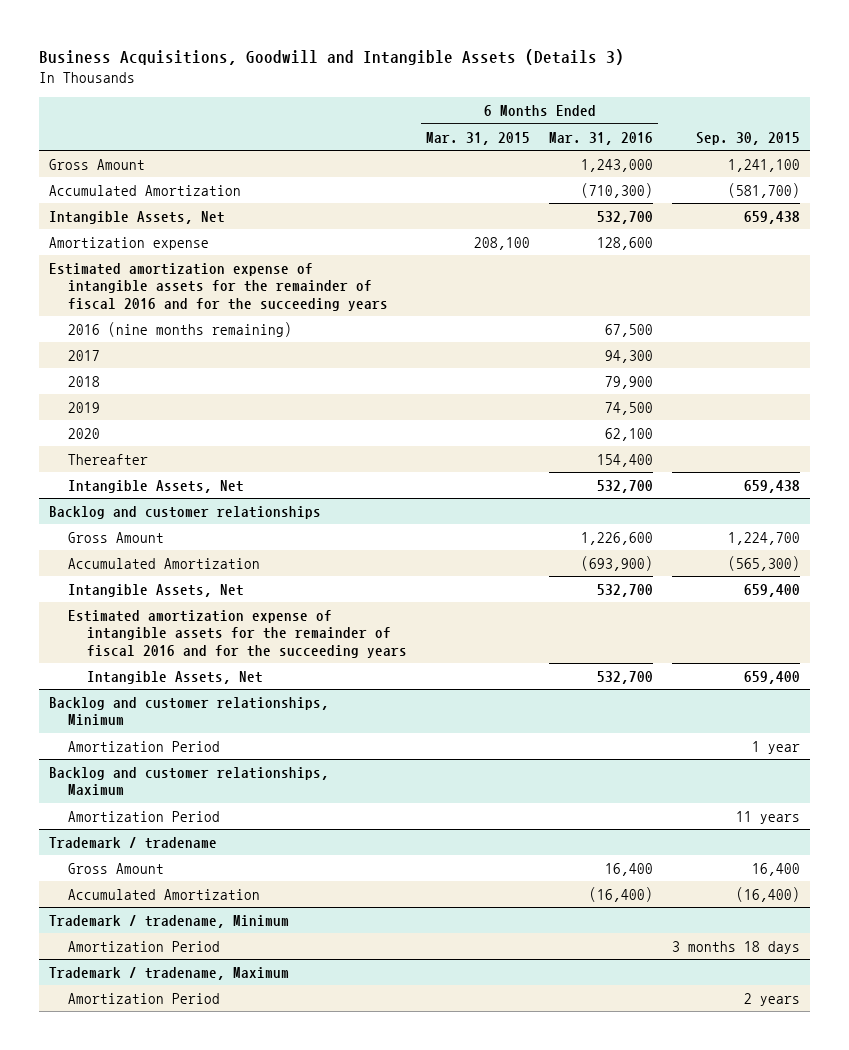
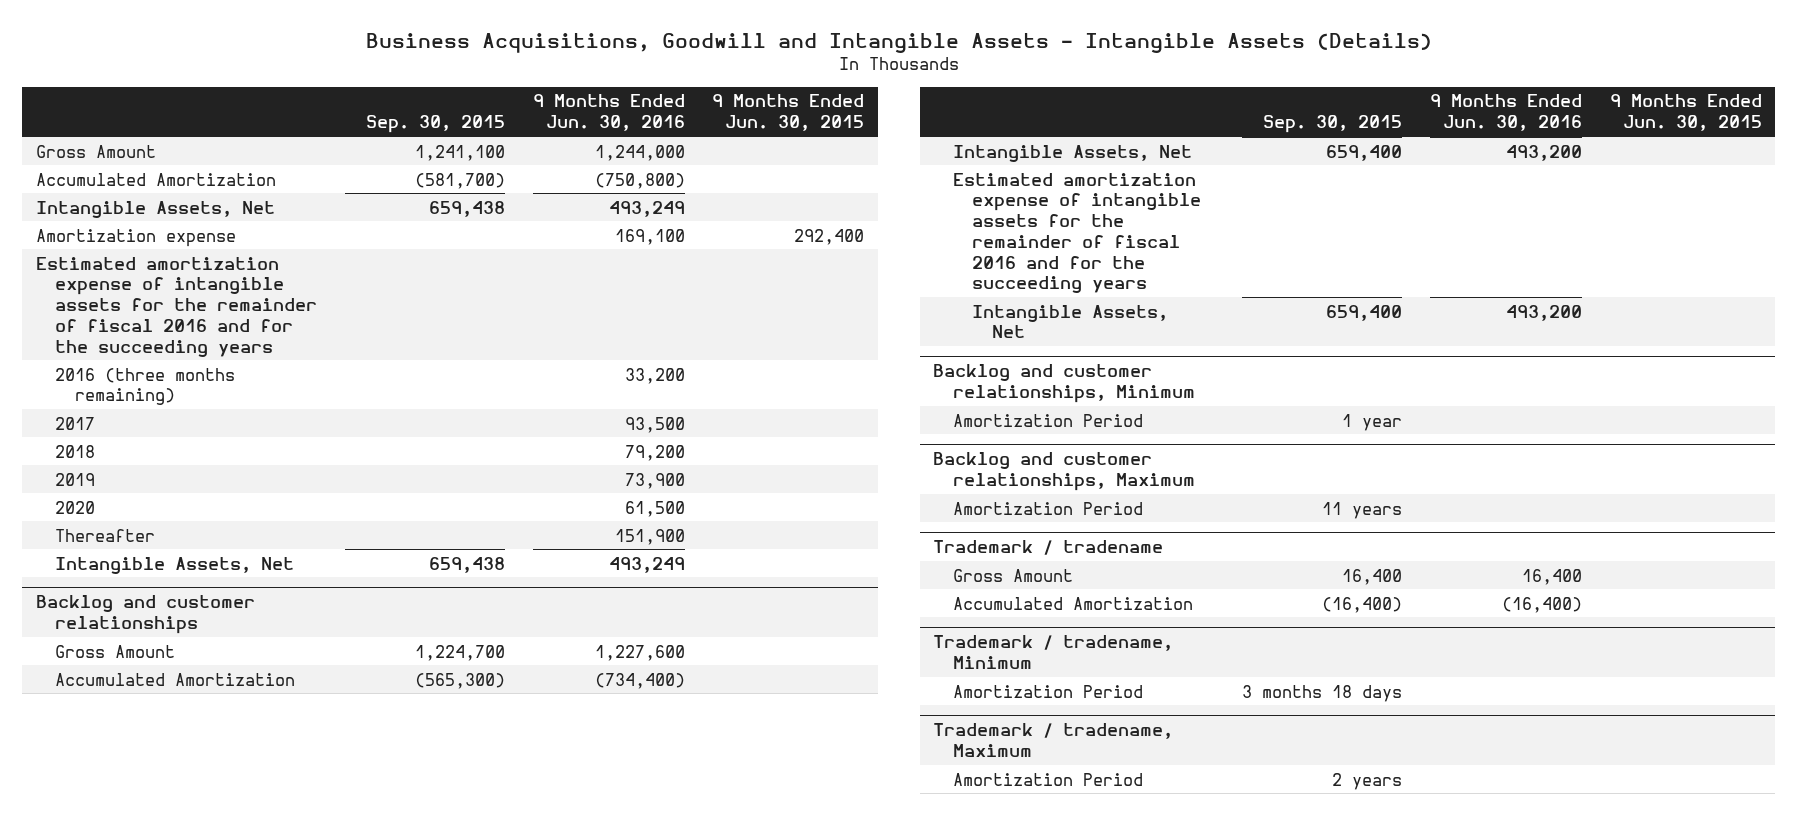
- Business Acquisitions, Goodwill and Intangible Assets (Details 3)
+ Business Acquisitions, Goodwill and Intangible Assets - Intangible Assets (Details)
- | 6 Months Ended Mar. 31, 2015 | 6 Months Ended Mar. 31, 2016 | Sep. 30, 2015
+ | Sep. 30, 2015 | 9 Months Ended Jun. 30, 2016 | 9 Months Ended Jun. 30, 2015
- 2016 (nine months remaining) | | 67,500 |
+ 2016 (three months remaining) | | 33,200 |

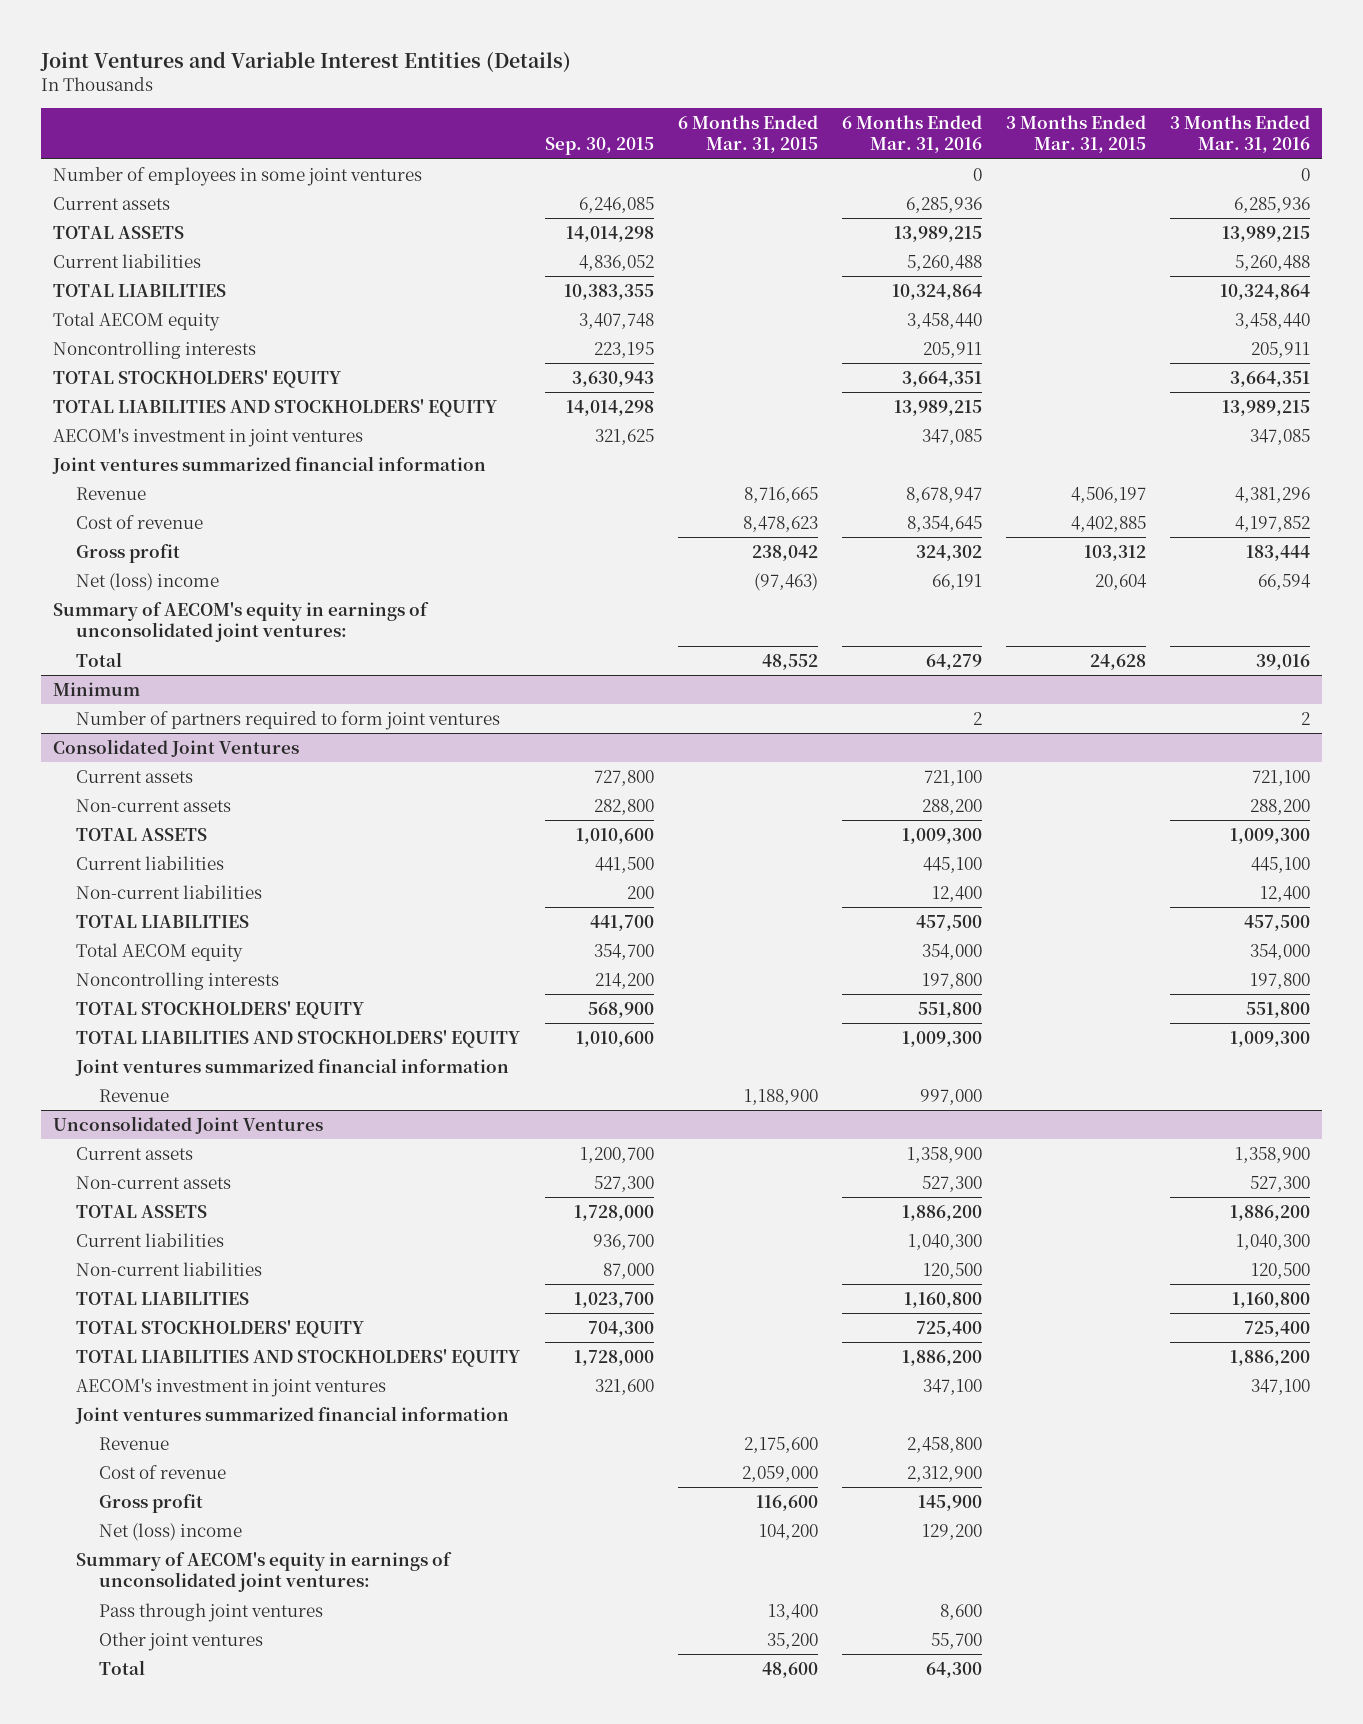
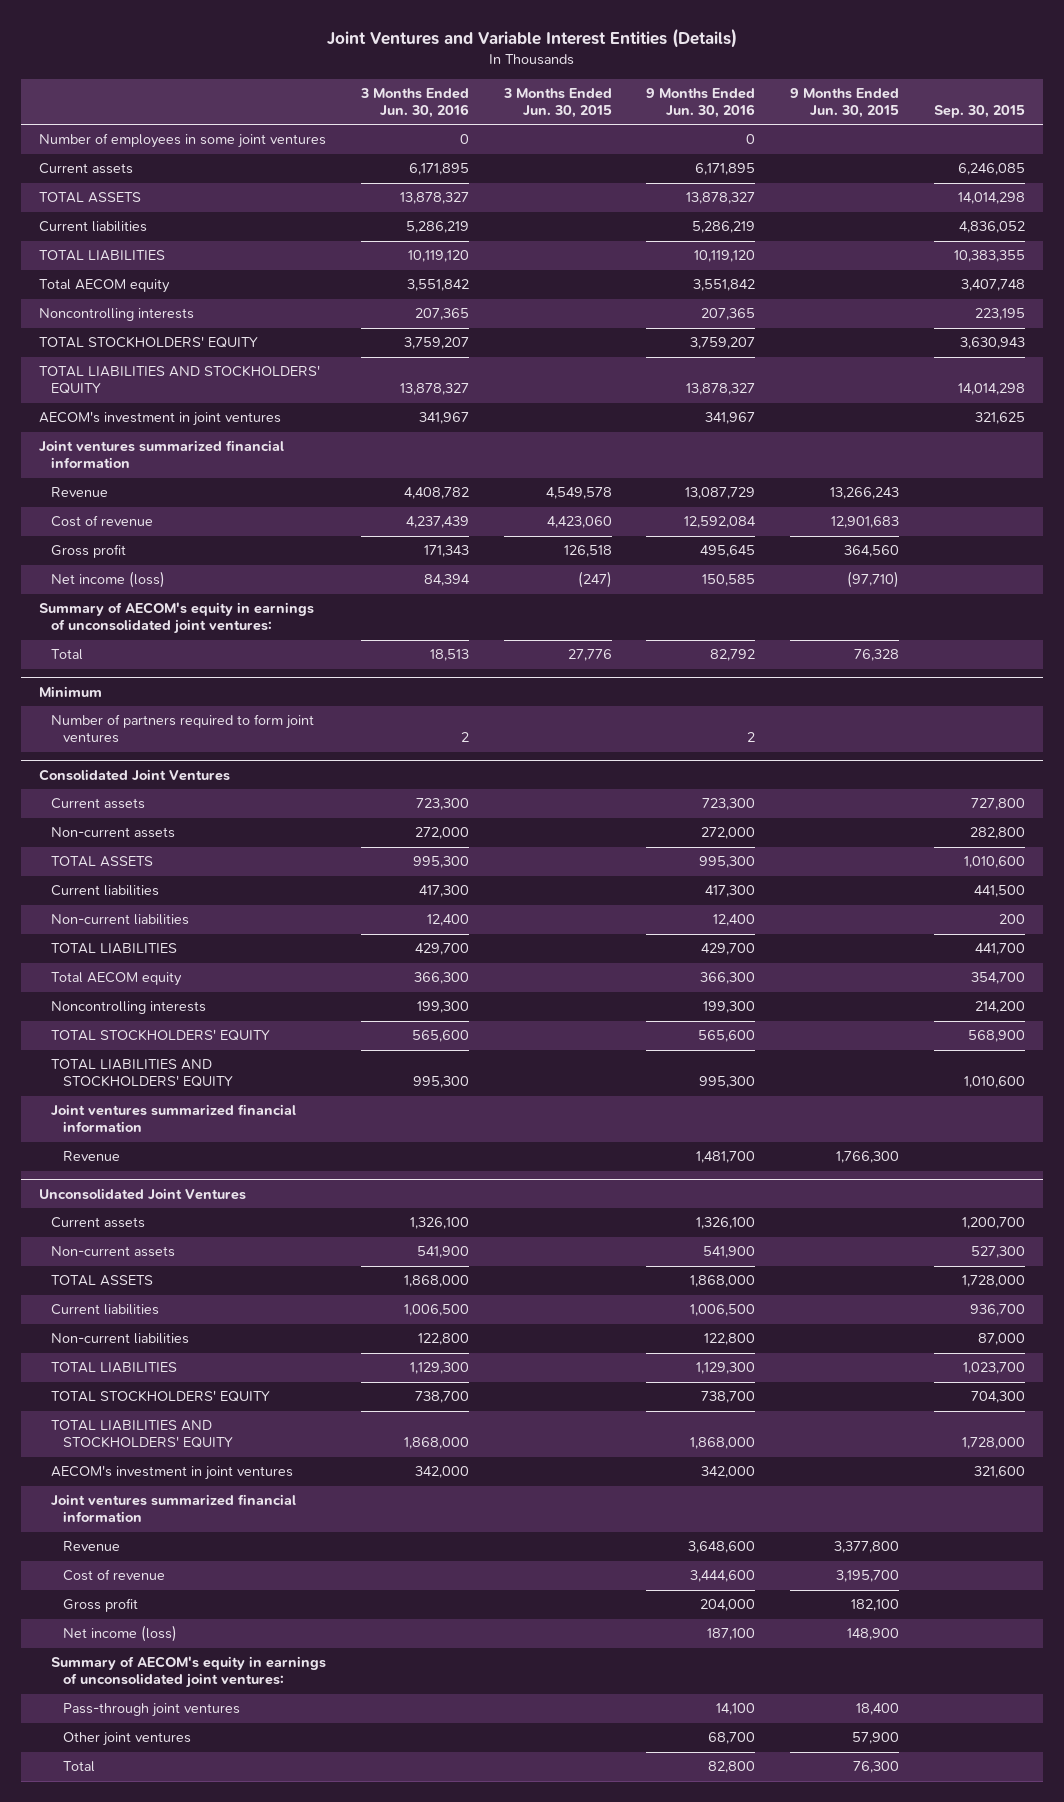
- | Sep. 30, 2015 | 6 Months Ended Mar. 31, 2015 | 6 Months Ended Mar. 31, 2016 | 3 Months Ended Mar. 31, 2015 | 3 Months Ended Mar. 31, 2016
+ | 3 Months Ended Jun. 30, 2016 | 3 Months Ended Jun. 30, 2015 | 9 Months Ended Jun. 30, 2016 | 9 Months Ended Jun. 30, 2015 | Sep. 30, 2015
- Net (loss) income | | (97,463) | 66,191 | 20,604 | 66,594
+ Net income (loss) | 84,394 | (247) | 150,585 | (97,710) |
@ Unconsolidated Joint Ventures
- Net (loss) income | | 104,200 | 129,200 | |
+ Net income (loss) | | | 187,100 | 148,900 |
- Pass through joint ventures | | 13,400 | 8,600 | |
+ Pass-through joint ventures | | | 14,100 | 18,400 |

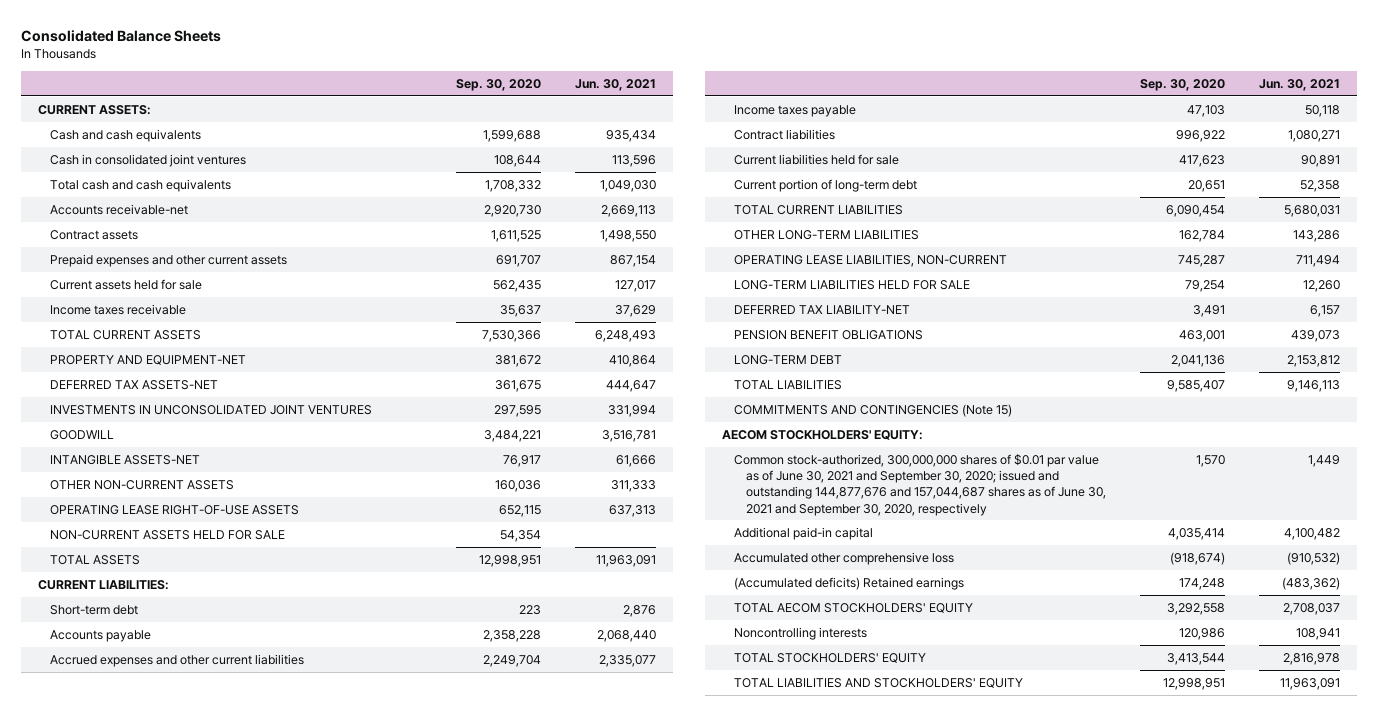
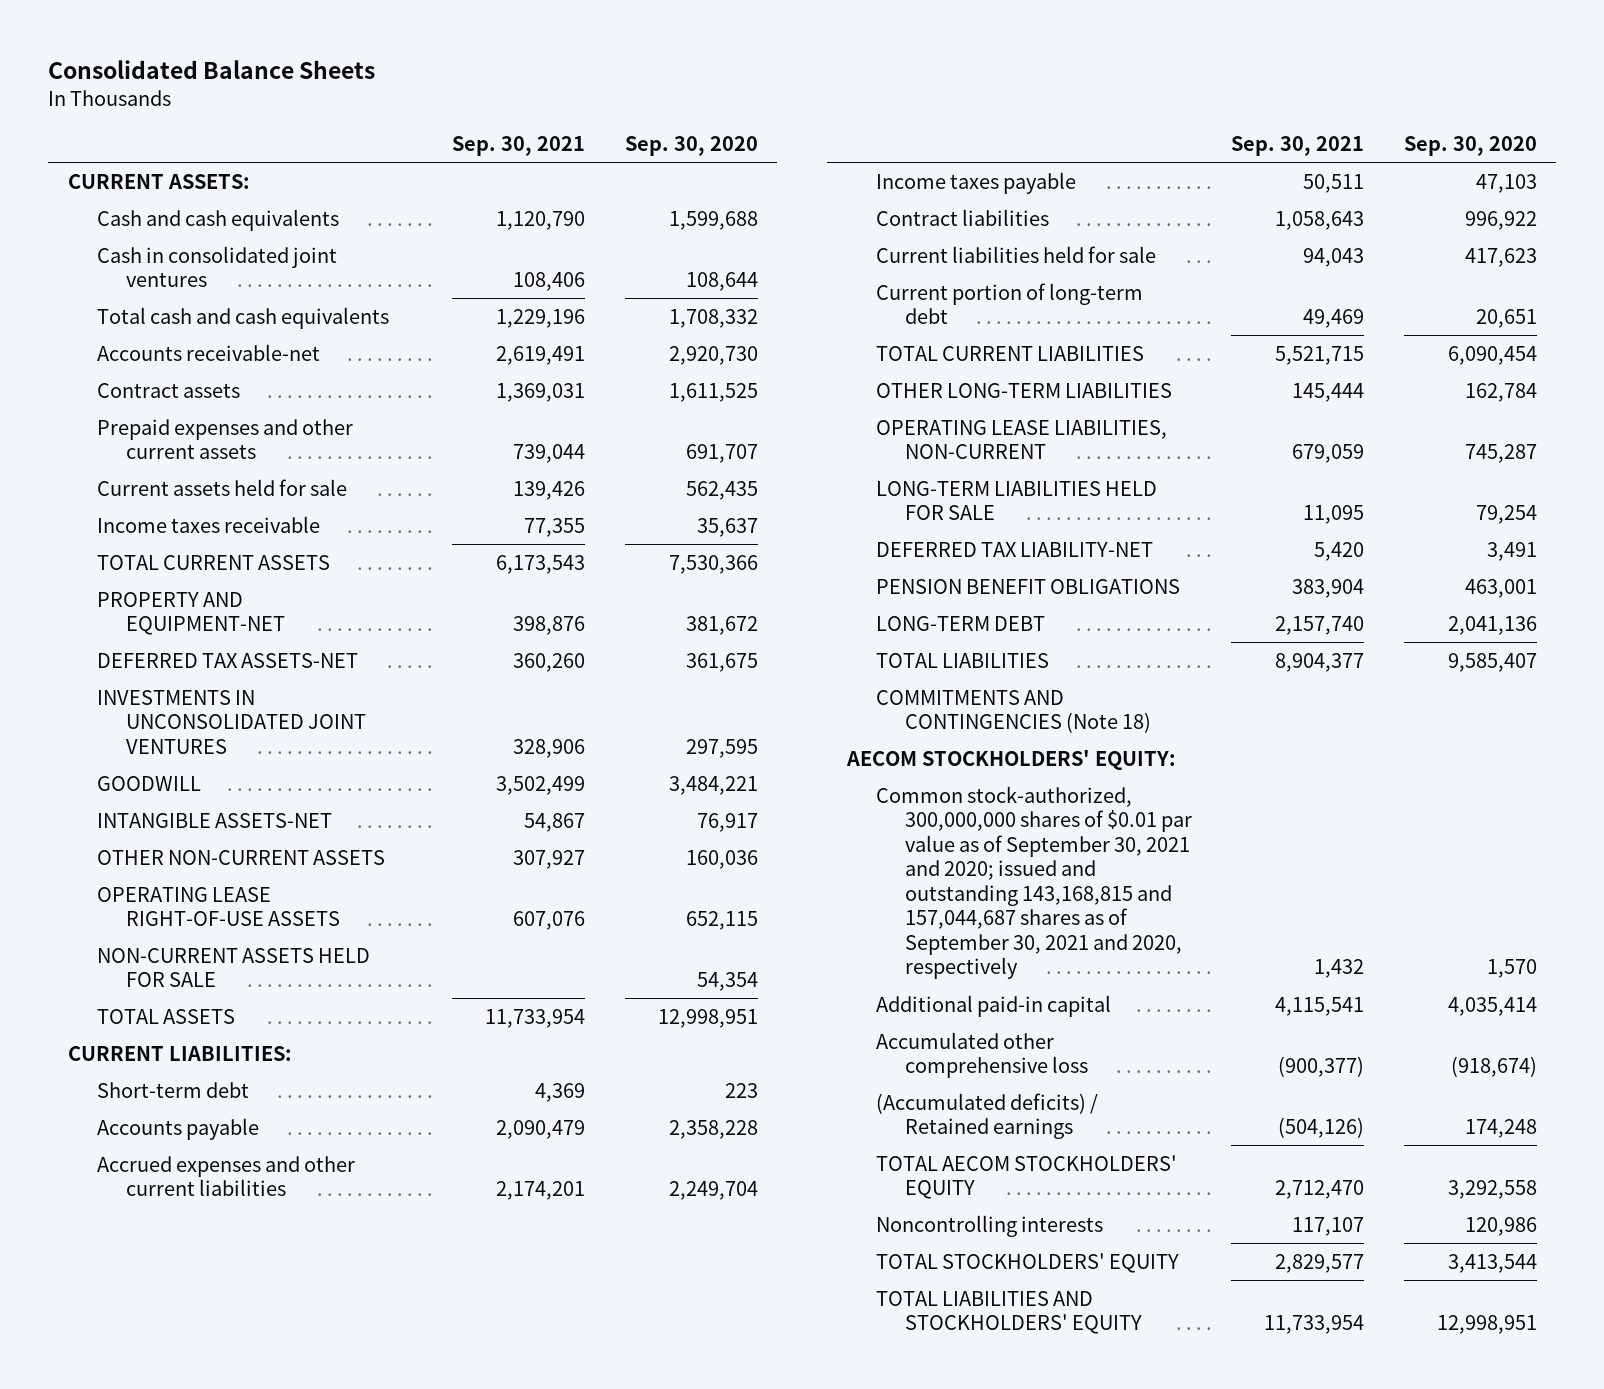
- | Sep. 30, 2020 | Jun. 30, 2021
+ | Sep. 30, 2021 | Sep. 30, 2020
- COMMITMENTS AND CONTINGENCIES (Note 15)
+ COMMITMENTS AND CONTINGENCIES (Note 18)
- Common stock-authorized, 300,000,000 shares of $0.01 par value as of June 30, 2021 and September 30, 2020; issued and outstanding 144,877,676 and 157,044,687 shares as of June 30, 2021 and September 30, 2020, respectively | 1,570 | 1,449
+ Common stock-authorized, 300,000,000 shares of $0.01 par value as of September 30, 2021 and 2020; issued and outstanding 143,168,815 and 157,044,687 shares as of September 30, 2021 and 2020, respectively | 1,432 | 1,570
- (Accumulated deficits) Retained earnings | 174,248 | (483,362)
+ (Accumulated deficits) / Retained earnings | (504,126) | 174,248

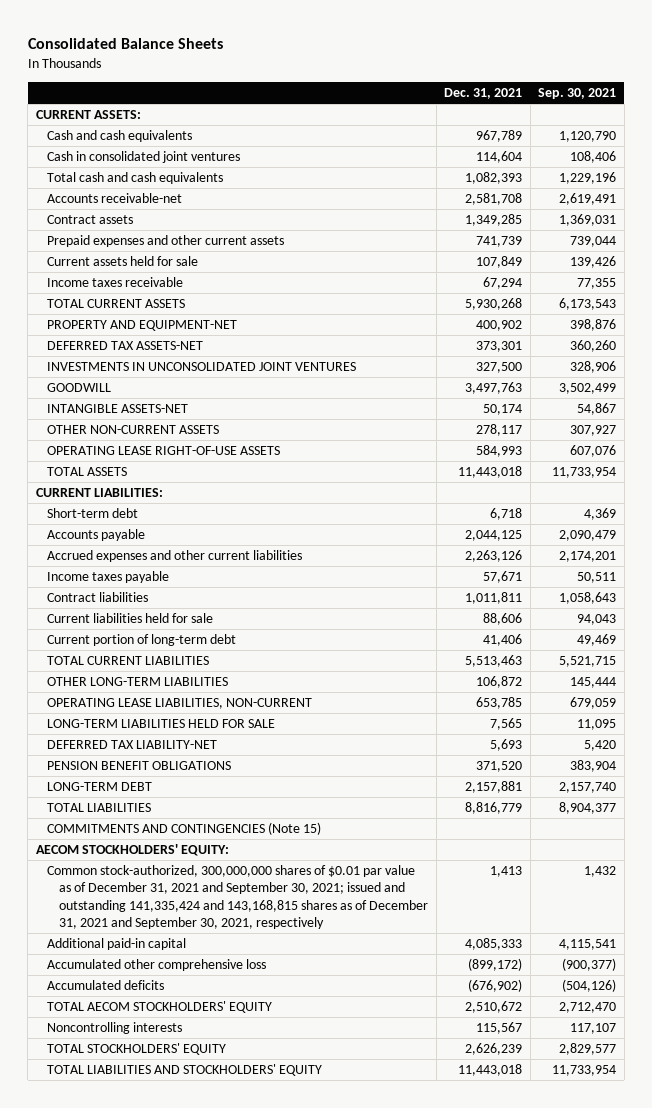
- | Sep. 30, 2021 | Sep. 30, 2020
+ | Dec. 31, 2021 | Sep. 30, 2021
- NON-CURRENT ASSETS HELD FOR SALE | | 54,354
- COMMITMENTS AND CONTINGENCIES (Note 18)
+ COMMITMENTS AND CONTINGENCIES (Note 15)
- Common stock-authorized, 300,000,000 shares of $0.01 par value as of September 30, 2021 and 2020; issued and outstanding 143,168,815 and 157,044,687 shares as of September 30, 2021 and 2020, respectively | 1,432 | 1,570
+ Common stock-authorized, 300,000,000 shares of $0.01 par value as of December 31, 2021 and September 30, 2021; issued and outstanding 141,335,424 and 143,168,815 shares as of December 31, 2021 and September 30, 2021, respectively | 1,413 | 1,432
- (Accumulated deficits) / Retained earnings | (504,126) | 174,248
+ Accumulated deficits | (676,902) | (504,126)

